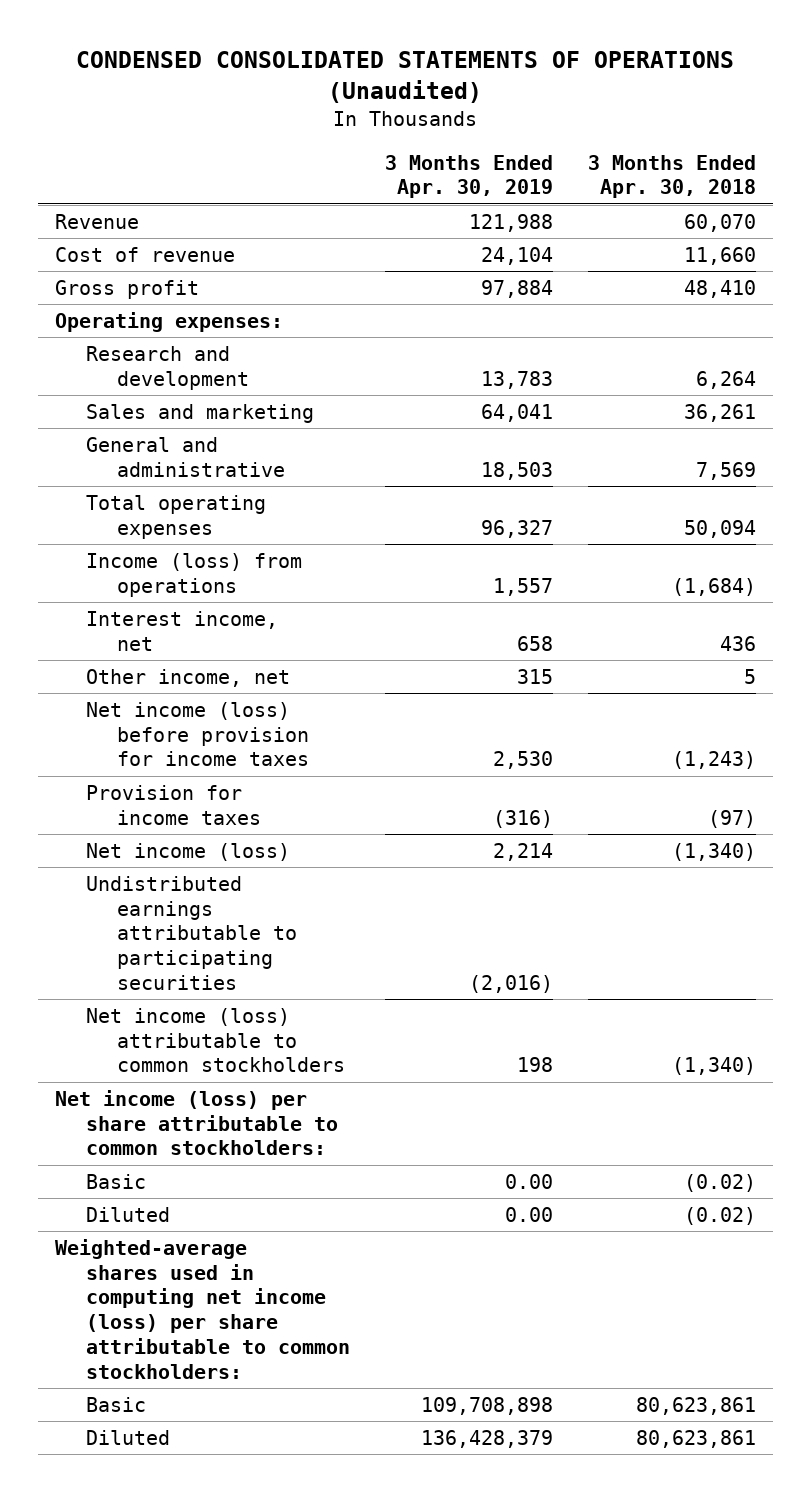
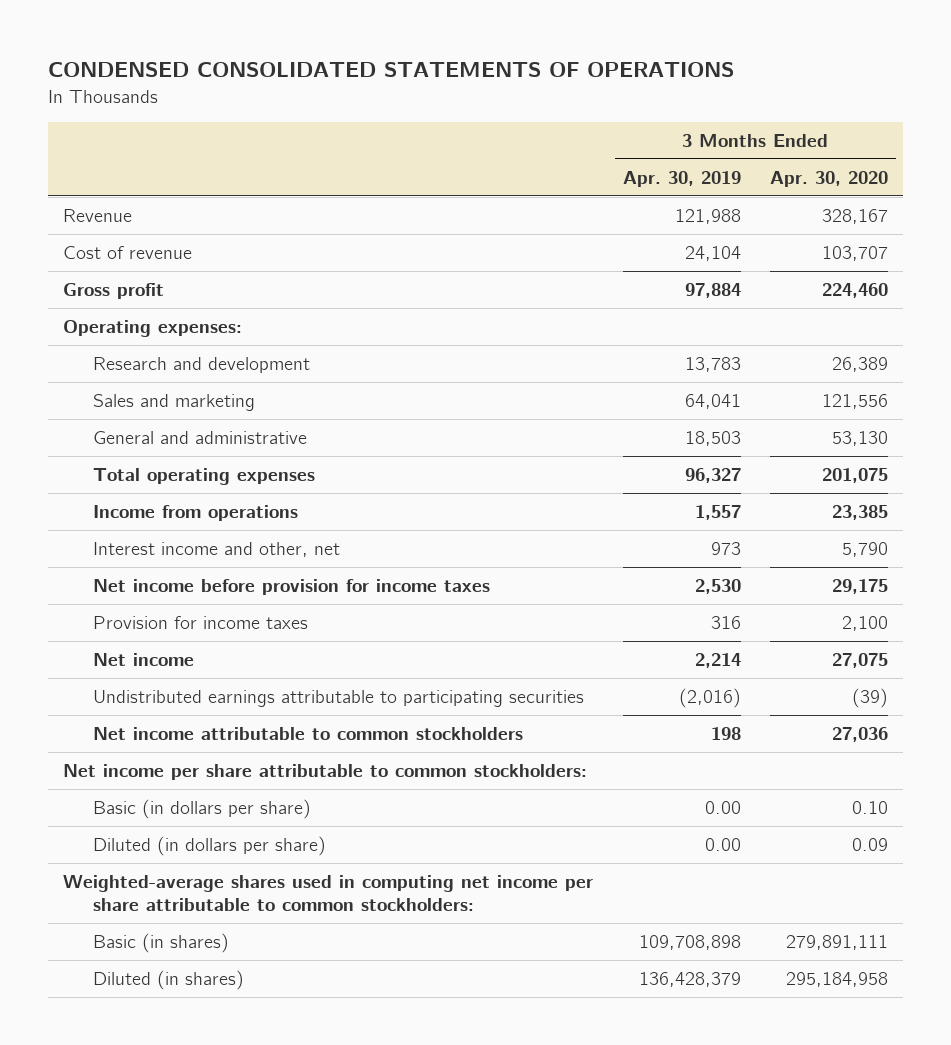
- CONDENSED CONSOLIDATED STATEMENTS OF OPERATIONS (Unaudited)
+ CONDENSED CONSOLIDATED STATEMENTS OF OPERATIONS
- | 3 Months Ended Apr. 30, 2019 | 3 Months Ended Apr. 30, 2018
+ | 3 Months Ended Apr. 30, 2019 | 3 Months Ended Apr. 30, 2020
- Income (loss) from operations | 1,557 | (1,684)
- Interest income, net | 658 | 436
- Other income, net | 315 | 5
- Net income (loss) before provision for income taxes | 2,530 | (1,243)
- Provision for income taxes | (316) | (97)
- Net income (loss) | 2,214 | (1,340)
+ Income from operations | 1,557 | 23,385
+ Interest income and other, net | 973 | 5,790
+ Net income before provision for income taxes | 2,530 | 29,175
+ Provision for income taxes | 316 | 2,100
+ Net income | 2,214 | 27,075
- Net income (loss) attributable to common stockholders | 198 | (1,340)
- Net income (loss) per share attributable to common stockholders:
- Basic | 0.00 | (0.02)
- Diluted | 0.00 | (0.02)
- Weighted-average shares used in computing net income (loss) per share attributable to common stockholders:
- Basic | 109,708,898 | 80,623,861
- Diluted | 136,428,379 | 80,623,861
+ Net income attributable to common stockholders | 198 | 27,036
+ Net income per share attributable to common stockholders:
+ Basic (in dollars per share) | 0.00 | 0.10
+ Diluted (in dollars per share) | 0.00 | 0.09
+ Weighted-average shares used in computing net income per share attributable to common stockholders:
+ Basic (in shares) | 109,708,898 | 279,891,111
+ Diluted (in shares) | 136,428,379 | 295,184,958

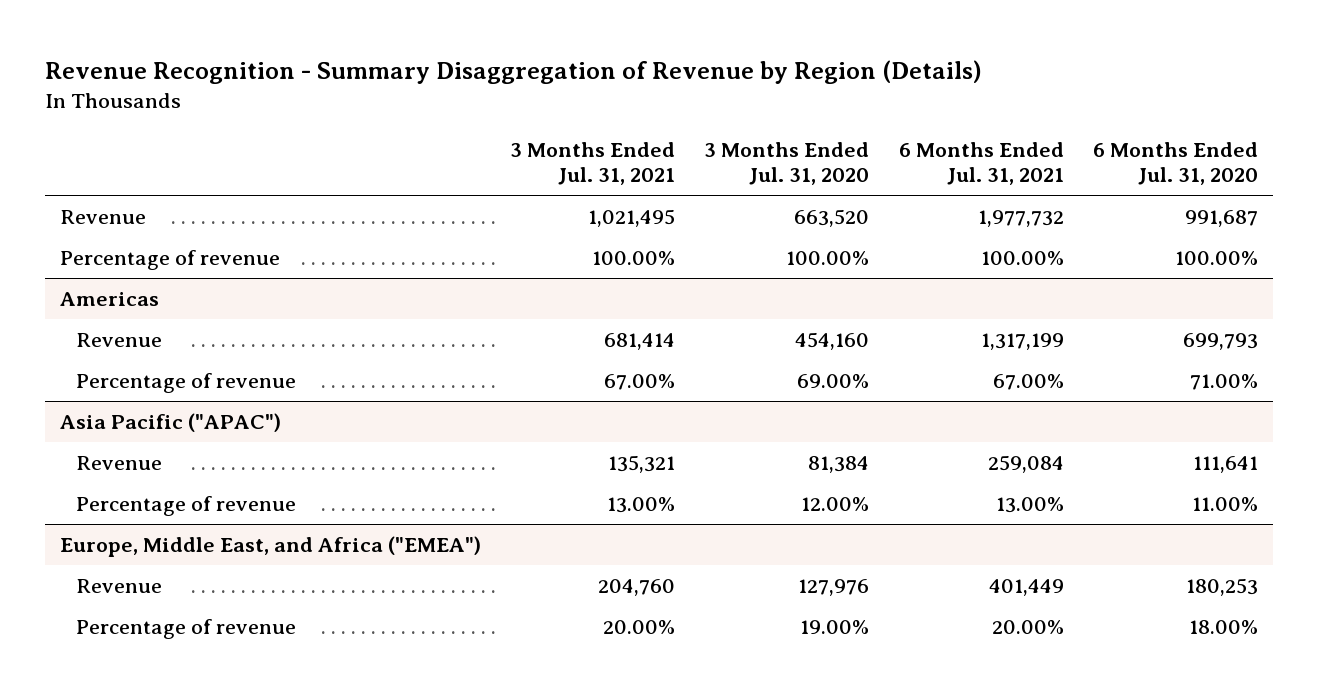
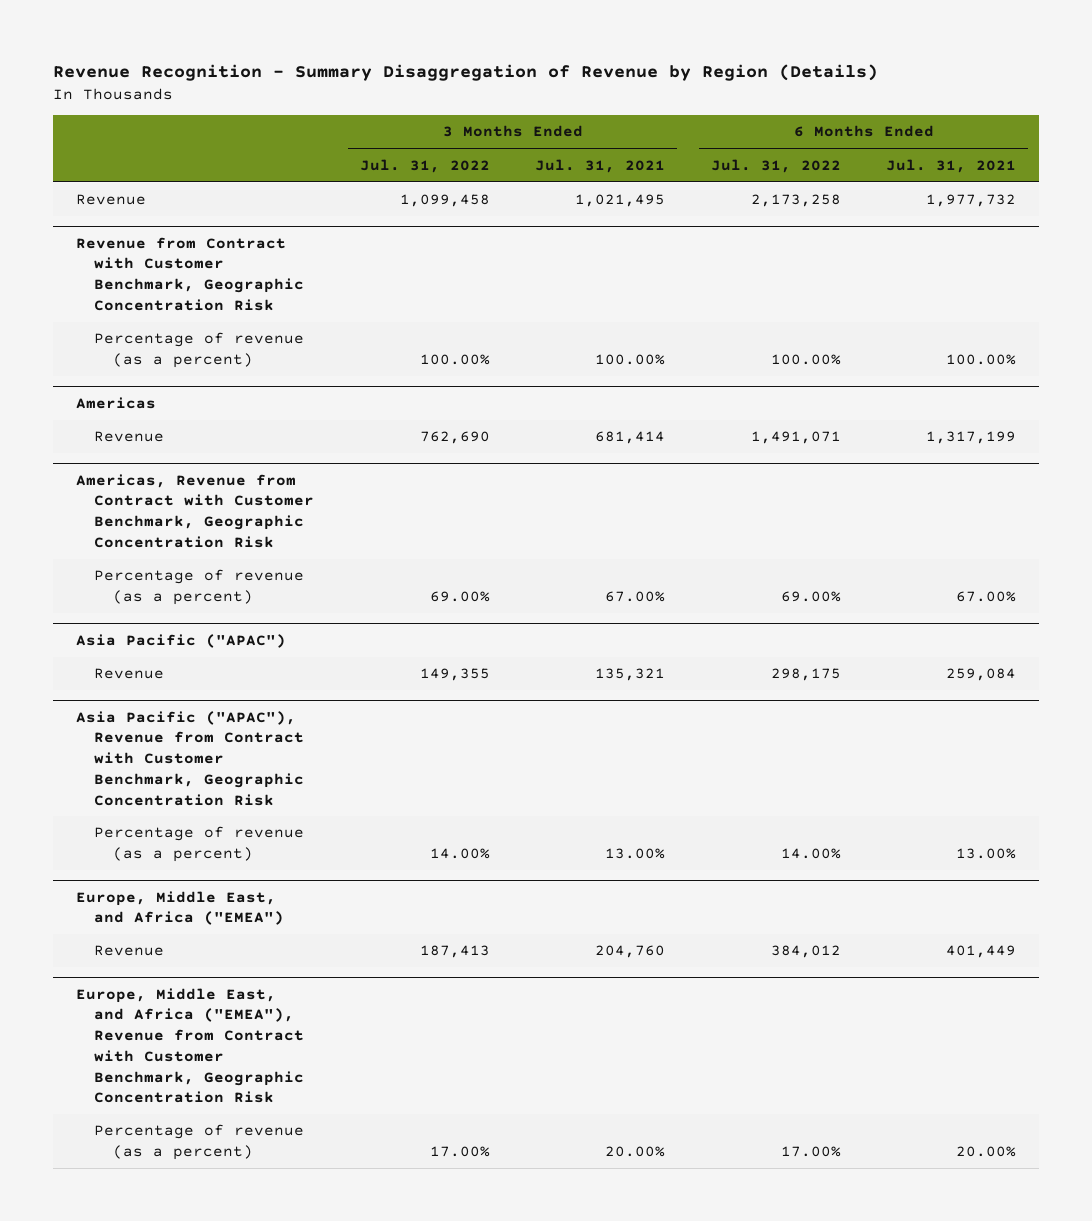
- | 3 Months Ended Jul. 31, 2021 | 3 Months Ended Jul. 31, 2020 | 6 Months Ended Jul. 31, 2021 | 6 Months Ended Jul. 31, 2020
+ | 3 Months Ended Jul. 31, 2022 | 3 Months Ended Jul. 31, 2021 | 6 Months Ended Jul. 31, 2022 | 6 Months Ended Jul. 31, 2021
- Percentage of revenue | 100.00% | 100.00% | 100.00% | 100.00%
+ Revenue from Contract with Customer Benchmark, Geographic Concentration Risk
+ Percentage of revenue (as a percent) | 100.00% | 100.00% | 100.00% | 100.00%
@ Americas
- Percentage of revenue | 67.00% | 69.00% | 67.00% | 71.00%
+ Americas, Revenue from Contract with Customer Benchmark, Geographic Concentration Risk
+ Percentage of revenue (as a percent) | 69.00% | 67.00% | 69.00% | 67.00%
@ Asia Pacific ("APAC")
- Percentage of revenue | 13.00% | 12.00% | 13.00% | 11.00%
+ Asia Pacific ("APAC"), Revenue from Contract with Customer Benchmark, Geographic Concentration Risk
+ Percentage of revenue (as a percent) | 14.00% | 13.00% | 14.00% | 13.00%
@ Europe, Middle East, and Africa ("EMEA")
- Percentage of revenue | 20.00% | 19.00% | 20.00% | 18.00%
+ Europe, Middle East, and Africa ("EMEA"), Revenue from Contract with Customer Benchmark, Geographic Concentration Risk
+ Percentage of revenue (as a percent) | 17.00% | 20.00% | 17.00% | 20.00%

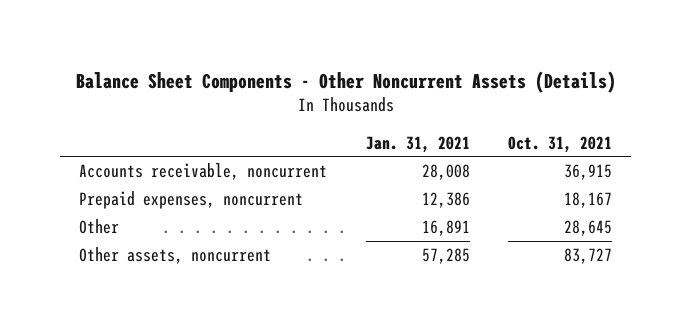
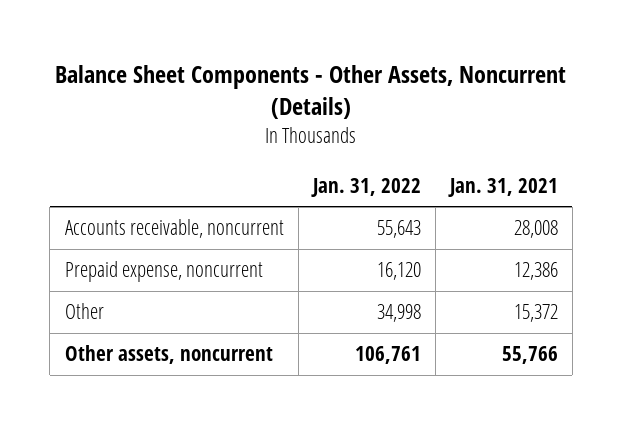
- Balance Sheet Components - Other Noncurrent Assets (Details)
+ Balance Sheet Components - Other Assets, Noncurrent (Details)
- | Jan. 31, 2021 | Oct. 31, 2021
+ | Jan. 31, 2022 | Jan. 31, 2021
- Prepaid expenses, noncurrent | 12,386 | 18,167
- Other | 16,891 | 28,645
- Other assets, noncurrent | 57,285 | 83,727
+ Prepaid expense, noncurrent | 16,120 | 12,386
+ Other | 34,998 | 15,372
+ Other assets, noncurrent | 106,761 | 55,766

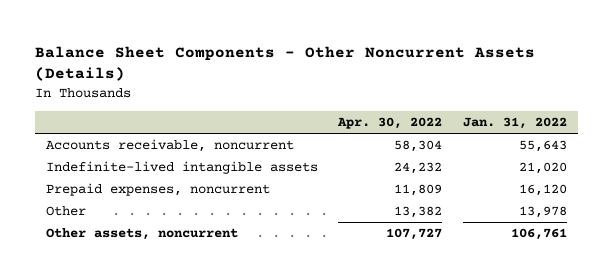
- Balance Sheet Components - Other Assets, Noncurrent (Details)
+ Balance Sheet Components - Other Noncurrent Assets (Details)
- | Jan. 31, 2022 | Jan. 31, 2021
+ | Apr. 30, 2022 | Jan. 31, 2022
- Prepaid expense, noncurrent | 16,120 | 12,386
- Other | 34,998 | 15,372
+ Indefinite-lived intangible assets | 24,232 | 21,020
+ Prepaid expenses, noncurrent | 11,809 | 16,120
+ Other | 13,382 | 13,978

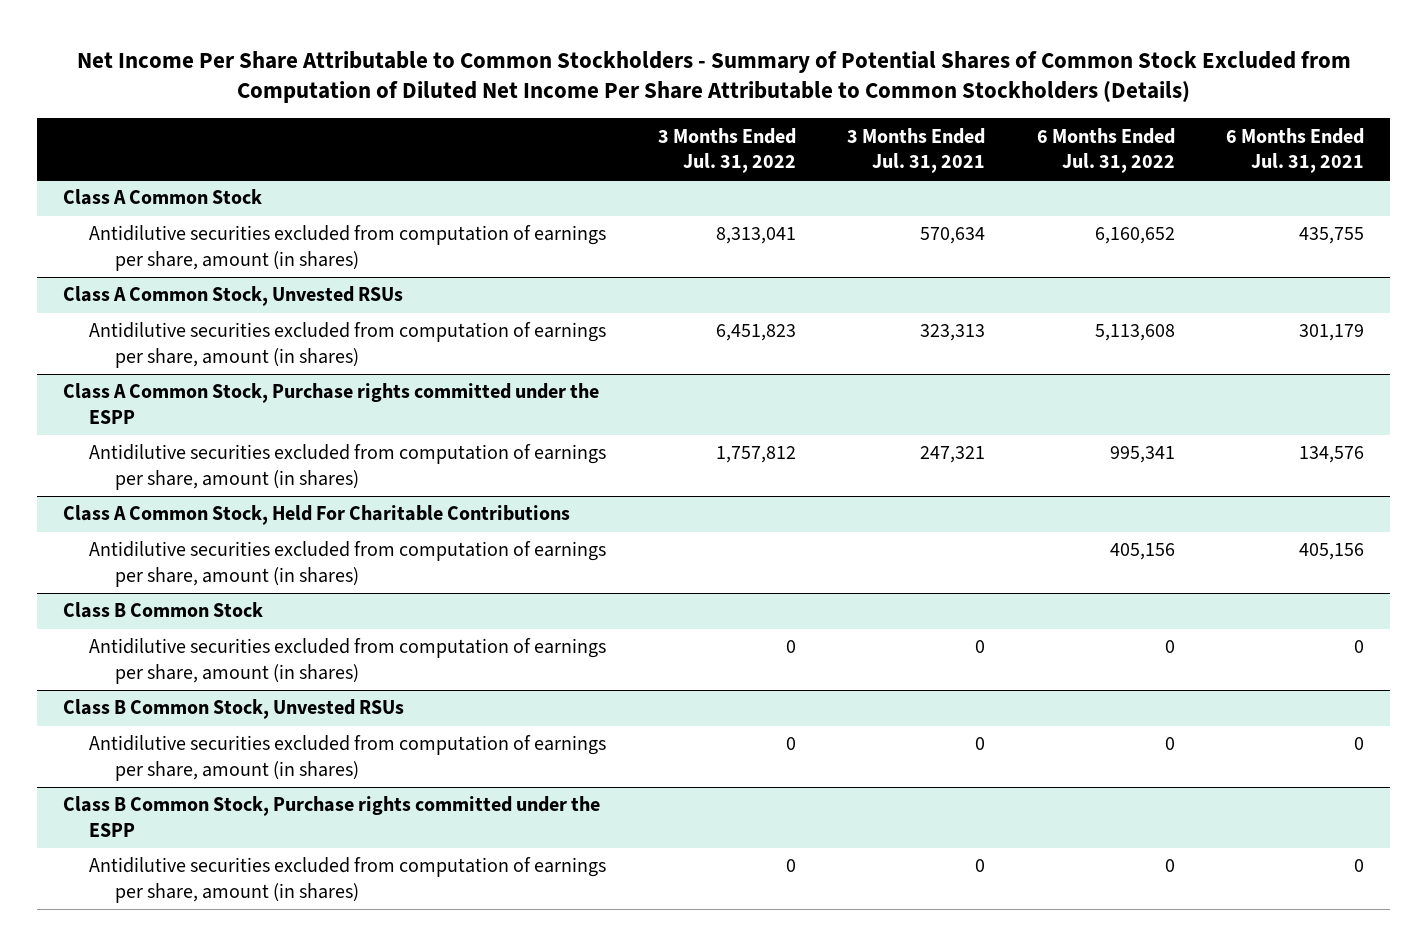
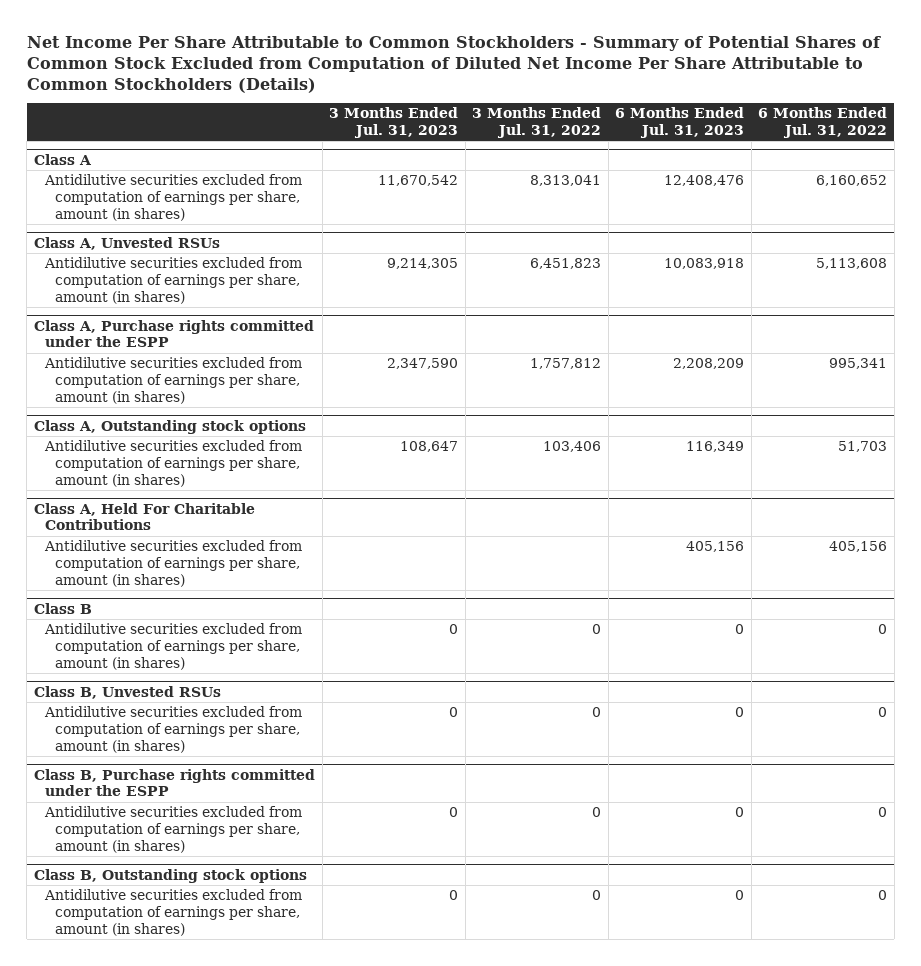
- | 3 Months Ended Jul. 31, 2022 | 3 Months Ended Jul. 31, 2021 | 6 Months Ended Jul. 31, 2022 | 6 Months Ended Jul. 31, 2021
+ | 3 Months Ended Jul. 31, 2023 | 3 Months Ended Jul. 31, 2022 | 6 Months Ended Jul. 31, 2023 | 6 Months Ended Jul. 31, 2022
- Class A Common Stock
+ Class A
- Class A Common Stock, Unvested RSUs
+ Class A, Unvested RSUs
- Class A Common Stock, Purchase rights committed under the ESPP
+ Class A, Purchase rights committed under the ESPP
- Class A Common Stock, Held For Charitable Contributions
+ Class A, Outstanding stock options
+ Antidilutive securities excluded from computation of earnings per share, amount (in shares) | 108,647 | 103,406 | 116,349 | 51,703
+ Class A, Held For Charitable Contributions
- Class B Common Stock
+ Class B
- Class B Common Stock, Unvested RSUs
+ Class B, Unvested RSUs
- Class B Common Stock, Purchase rights committed under the ESPP
+ Class B, Purchase rights committed under the ESPP
+ Class B, Outstanding stock options
+ Antidilutive securities excluded from computation of earnings per share, amount (in shares) | 0 | 0 | 0 | 0

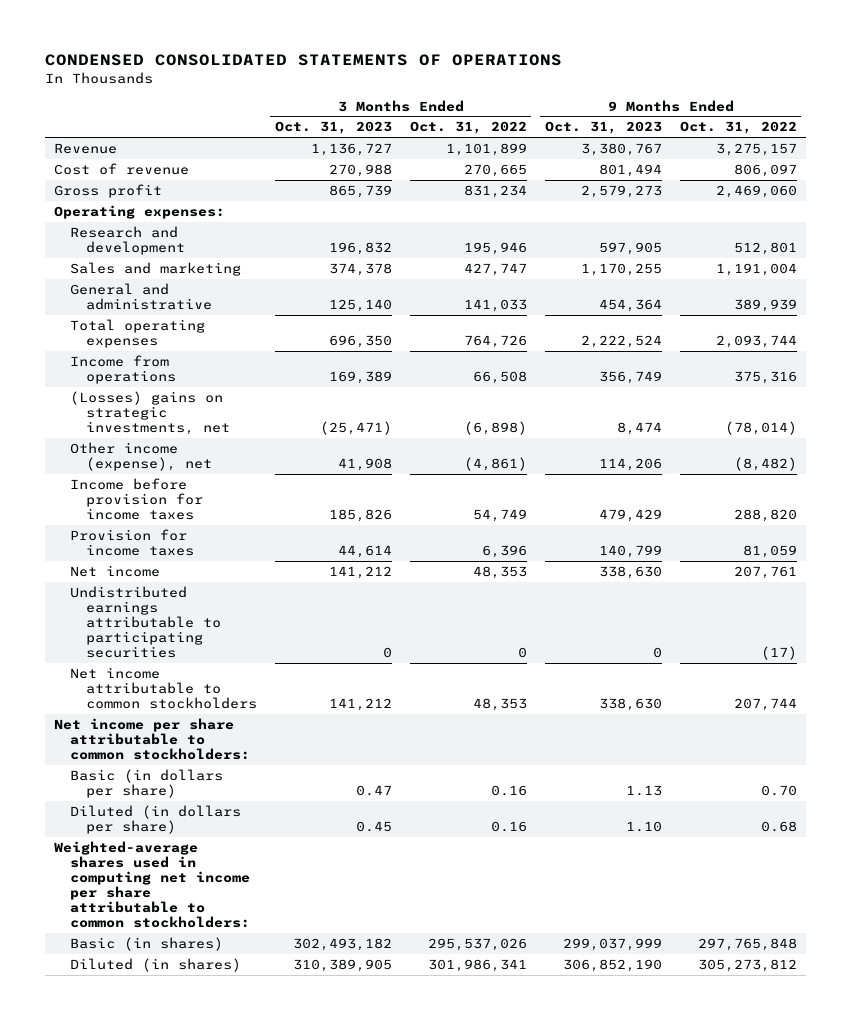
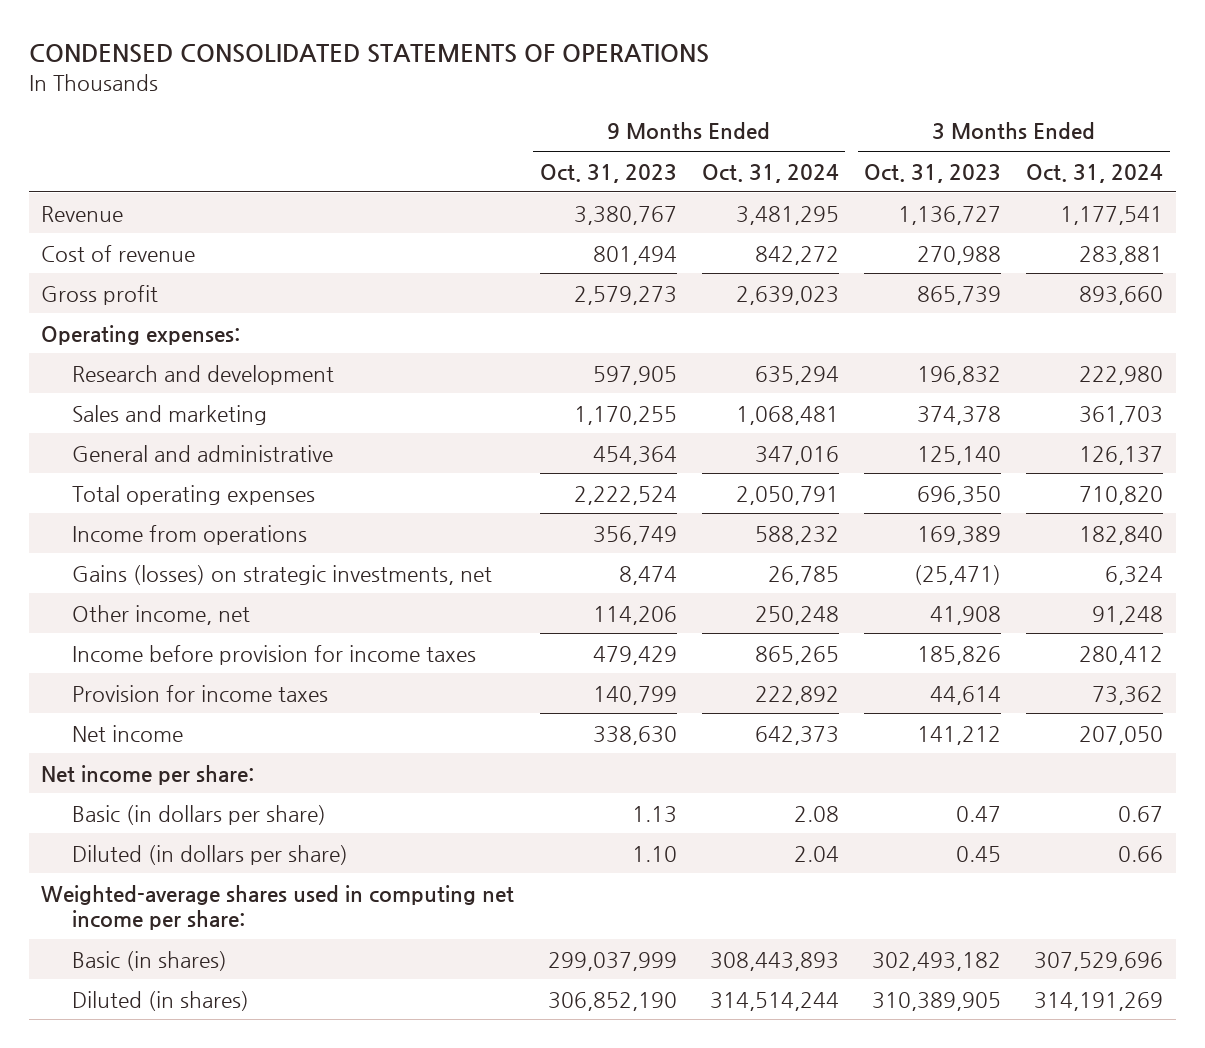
- | 3 Months Ended Oct. 31, 2023 | 3 Months Ended Oct. 31, 2022 | 9 Months Ended Oct. 31, 2023 | 9 Months Ended Oct. 31, 2022
+ | 9 Months Ended Oct. 31, 2023 | 9 Months Ended Oct. 31, 2024 | 3 Months Ended Oct. 31, 2023 | 3 Months Ended Oct. 31, 2024
- (Losses) gains on strategic investments, net | (25,471) | (6,898) | 8,474 | (78,014)
- Other income (expense), net | 41,908 | (4,861) | 114,206 | (8,482)
+ Gains (losses) on strategic investments, net | 8,474 | 26,785 | (25,471) | 6,324
+ Other income, net | 114,206 | 250,248 | 41,908 | 91,248
- Undistributed earnings attributable to participating securities | 0 | 0 | 0 | (17)
- Net income attributable to common stockholders | 141,212 | 48,353 | 338,630 | 207,744
- Net income per share attributable to common stockholders:
+ Net income per share:
- Weighted-average shares used in computing net income per share attributable to common stockholders:
+ Weighted-average shares used in computing net income per share:

